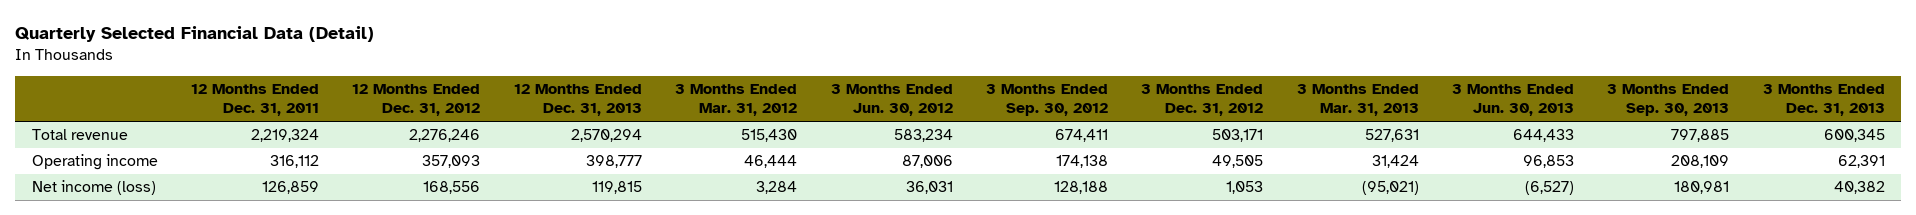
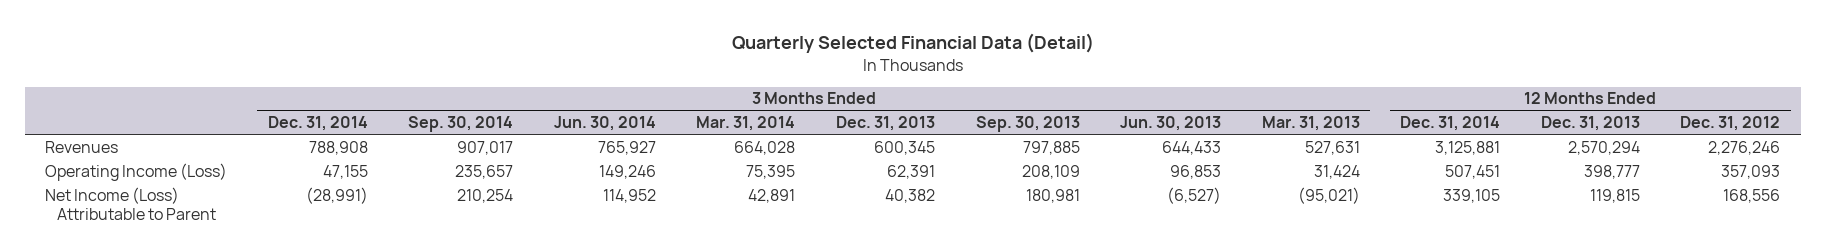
- | 12 Months Ended Dec. 31, 2011 | 12 Months Ended Dec. 31, 2012 | 12 Months Ended Dec. 31, 2013 | 3 Months Ended Mar. 31, 2012 | 3 Months Ended Jun. 30, 2012 | 3 Months Ended Sep. 30, 2012 | 3 Months Ended Dec. 31, 2012 | 3 Months Ended Mar. 31, 2013 | 3 Months Ended Jun. 30, 2013 | 3 Months Ended Sep. 30, 2013 | 3 Months Ended Dec. 31, 2013
+ | 3 Months Ended Dec. 31, 2014 | 3 Months Ended Sep. 30, 2014 | 3 Months Ended Jun. 30, 2014 | 3 Months Ended Mar. 31, 2014 | 3 Months Ended Dec. 31, 2013 | 3 Months Ended Sep. 30, 2013 | 3 Months Ended Jun. 30, 2013 | 3 Months Ended Mar. 31, 2013 | 12 Months Ended Dec. 31, 2014 | 12 Months Ended Dec. 31, 2013 | 12 Months Ended Dec. 31, 2012
- Total revenue | 2,219,324 | 2,276,246 | 2,570,294 | 515,430 | 583,234 | 674,411 | 503,171 | 527,631 | 644,433 | 797,885 | 600,345
- Operating income | 316,112 | 357,093 | 398,777 | 46,444 | 87,006 | 174,138 | 49,505 | 31,424 | 96,853 | 208,109 | 62,391
- Net income (loss) | 126,859 | 168,556 | 119,815 | 3,284 | 36,031 | 128,188 | 1,053 | (95,021) | (6,527) | 180,981 | 40,382
+ Revenues | 788,908 | 907,017 | 765,927 | 664,028 | 600,345 | 797,885 | 644,433 | 527,631 | 3,125,881 | 2,570,294 | 2,276,246
+ Operating Income (Loss) | 47,155 | 235,657 | 149,246 | 75,395 | 62,391 | 208,109 | 96,853 | 31,424 | 507,451 | 398,777 | 357,093
+ Net Income (Loss) Attributable to Parent | (28,991) | 210,254 | 114,952 | 42,891 | 40,382 | 180,981 | (6,527) | (95,021) | 339,105 | 119,815 | 168,556

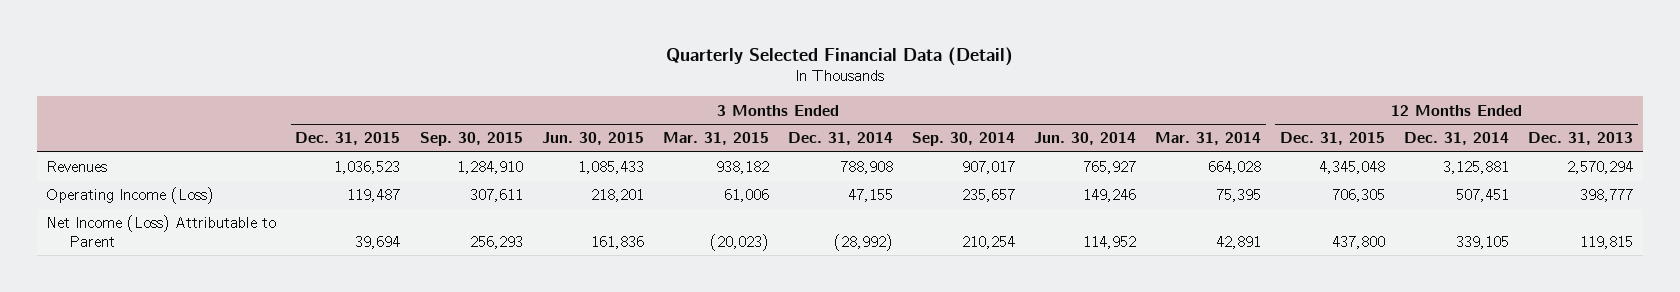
- | 3 Months Ended Dec. 31, 2014 | 3 Months Ended Sep. 30, 2014 | 3 Months Ended Jun. 30, 2014 | 3 Months Ended Mar. 31, 2014 | 3 Months Ended Dec. 31, 2013 | 3 Months Ended Sep. 30, 2013 | 3 Months Ended Jun. 30, 2013 | 3 Months Ended Mar. 31, 2013 | 12 Months Ended Dec. 31, 2014 | 12 Months Ended Dec. 31, 2013 | 12 Months Ended Dec. 31, 2012
+ | 3 Months Ended Dec. 31, 2015 | 3 Months Ended Sep. 30, 2015 | 3 Months Ended Jun. 30, 2015 | 3 Months Ended Mar. 31, 2015 | 3 Months Ended Dec. 31, 2014 | 3 Months Ended Sep. 30, 2014 | 3 Months Ended Jun. 30, 2014 | 3 Months Ended Mar. 31, 2014 | 12 Months Ended Dec. 31, 2015 | 12 Months Ended Dec. 31, 2014 | 12 Months Ended Dec. 31, 2013
- Net Income (Loss) Attributable to Parent | (28,991) | 210,254 | 114,952 | 42,891 | 40,382 | 180,981 | (6,527) | (95,021) | 339,105 | 119,815 | 168,556
+ Net Income (Loss) Attributable to Parent | 39,694 | 256,293 | 161,836 | (20,023) | (28,992) | 210,254 | 114,952 | 42,891 | 437,800 | 339,105 | 119,815

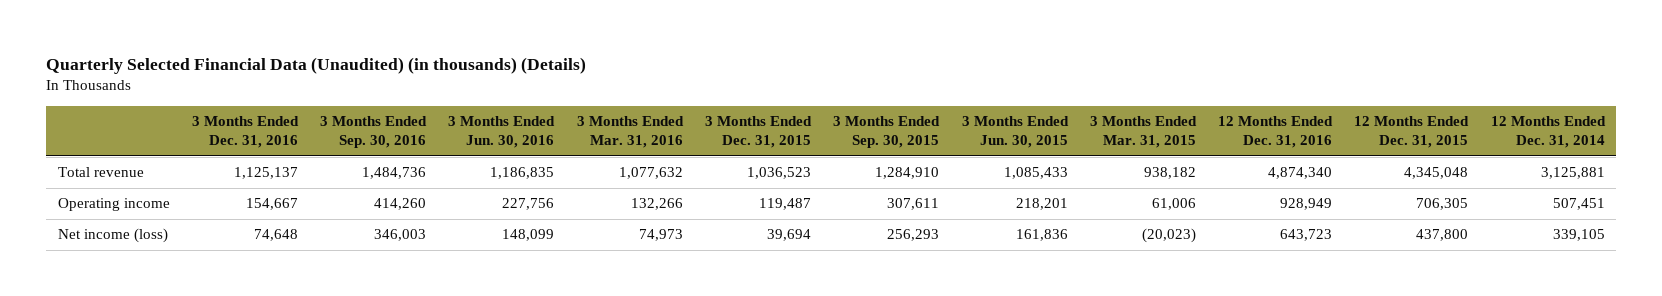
- Quarterly Selected Financial Data (Detail)
+ Quarterly Selected Financial Data (Unaudited) (in thousands) (Details)
- | 3 Months Ended Dec. 31, 2015 | 3 Months Ended Sep. 30, 2015 | 3 Months Ended Jun. 30, 2015 | 3 Months Ended Mar. 31, 2015 | 3 Months Ended Dec. 31, 2014 | 3 Months Ended Sep. 30, 2014 | 3 Months Ended Jun. 30, 2014 | 3 Months Ended Mar. 31, 2014 | 12 Months Ended Dec. 31, 2015 | 12 Months Ended Dec. 31, 2014 | 12 Months Ended Dec. 31, 2013
+ | 3 Months Ended Dec. 31, 2016 | 3 Months Ended Sep. 30, 2016 | 3 Months Ended Jun. 30, 2016 | 3 Months Ended Mar. 31, 2016 | 3 Months Ended Dec. 31, 2015 | 3 Months Ended Sep. 30, 2015 | 3 Months Ended Jun. 30, 2015 | 3 Months Ended Mar. 31, 2015 | 12 Months Ended Dec. 31, 2016 | 12 Months Ended Dec. 31, 2015 | 12 Months Ended Dec. 31, 2014
- Revenues | 1,036,523 | 1,284,910 | 1,085,433 | 938,182 | 788,908 | 907,017 | 765,927 | 664,028 | 4,345,048 | 3,125,881 | 2,570,294
- Operating Income (Loss) | 119,487 | 307,611 | 218,201 | 61,006 | 47,155 | 235,657 | 149,246 | 75,395 | 706,305 | 507,451 | 398,777
- Net Income (Loss) Attributable to Parent | 39,694 | 256,293 | 161,836 | (20,023) | (28,992) | 210,254 | 114,952 | 42,891 | 437,800 | 339,105 | 119,815
+ Total revenue | 1,125,137 | 1,484,736 | 1,186,835 | 1,077,632 | 1,036,523 | 1,284,910 | 1,085,433 | 938,182 | 4,874,340 | 4,345,048 | 3,125,881
+ Operating income | 154,667 | 414,260 | 227,756 | 132,266 | 119,487 | 307,611 | 218,201 | 61,006 | 928,949 | 706,305 | 507,451
+ Net income (loss) | 74,648 | 346,003 | 148,099 | 74,973 | 39,694 | 256,293 | 161,836 | (20,023) | 643,723 | 437,800 | 339,105

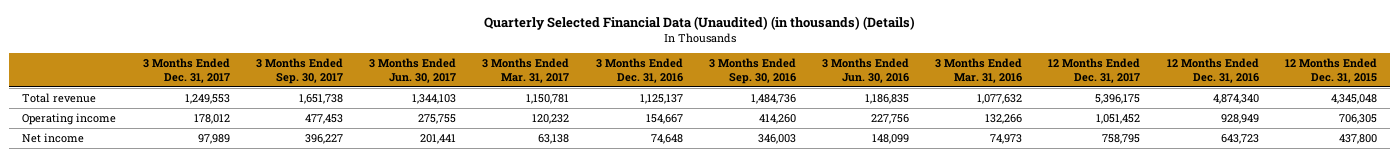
- | 3 Months Ended Dec. 31, 2016 | 3 Months Ended Sep. 30, 2016 | 3 Months Ended Jun. 30, 2016 | 3 Months Ended Mar. 31, 2016 | 3 Months Ended Dec. 31, 2015 | 3 Months Ended Sep. 30, 2015 | 3 Months Ended Jun. 30, 2015 | 3 Months Ended Mar. 31, 2015 | 12 Months Ended Dec. 31, 2016 | 12 Months Ended Dec. 31, 2015 | 12 Months Ended Dec. 31, 2014
+ | 3 Months Ended Dec. 31, 2017 | 3 Months Ended Sep. 30, 2017 | 3 Months Ended Jun. 30, 2017 | 3 Months Ended Mar. 31, 2017 | 3 Months Ended Dec. 31, 2016 | 3 Months Ended Sep. 30, 2016 | 3 Months Ended Jun. 30, 2016 | 3 Months Ended Mar. 31, 2016 | 12 Months Ended Dec. 31, 2017 | 12 Months Ended Dec. 31, 2016 | 12 Months Ended Dec. 31, 2015
- Net income (loss) | 74,648 | 346,003 | 148,099 | 74,973 | 39,694 | 256,293 | 161,836 | (20,023) | 643,723 | 437,800 | 339,105
+ Net income | 97,989 | 396,227 | 201,441 | 63,138 | 74,648 | 346,003 | 148,099 | 74,973 | 758,795 | 643,723 | 437,800

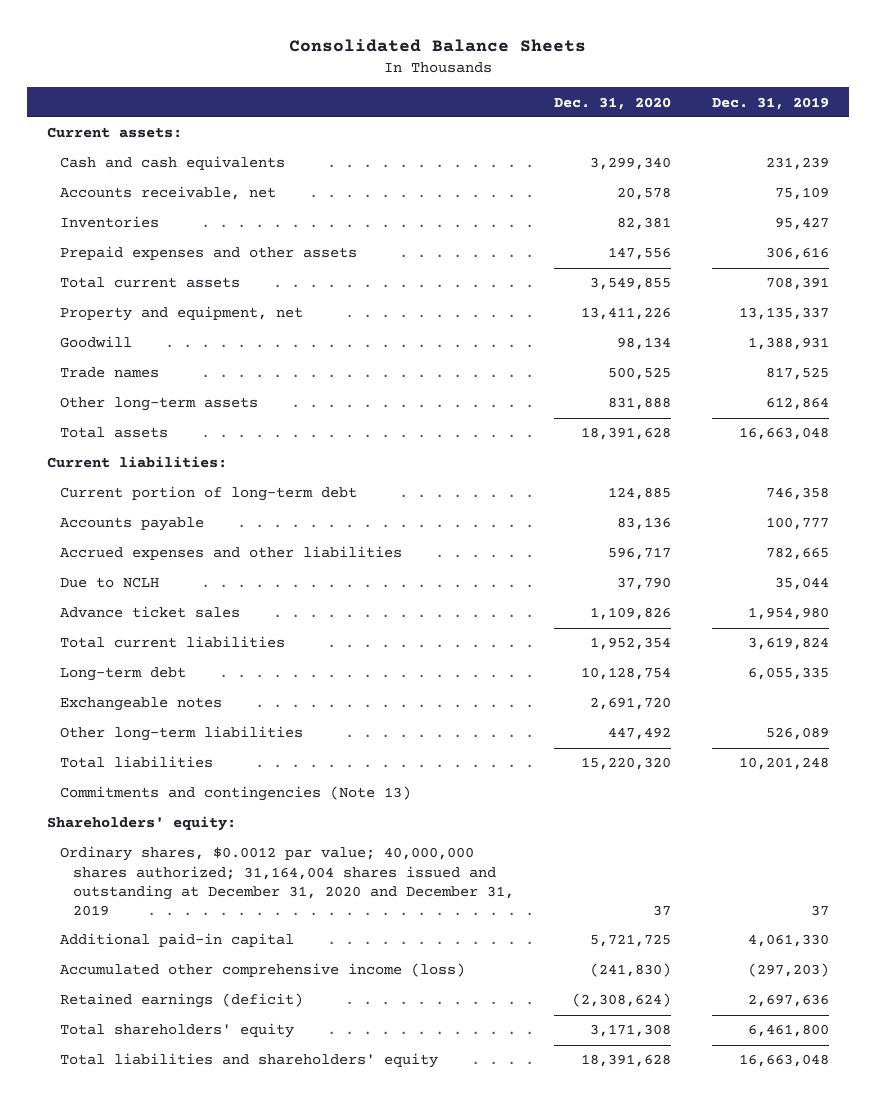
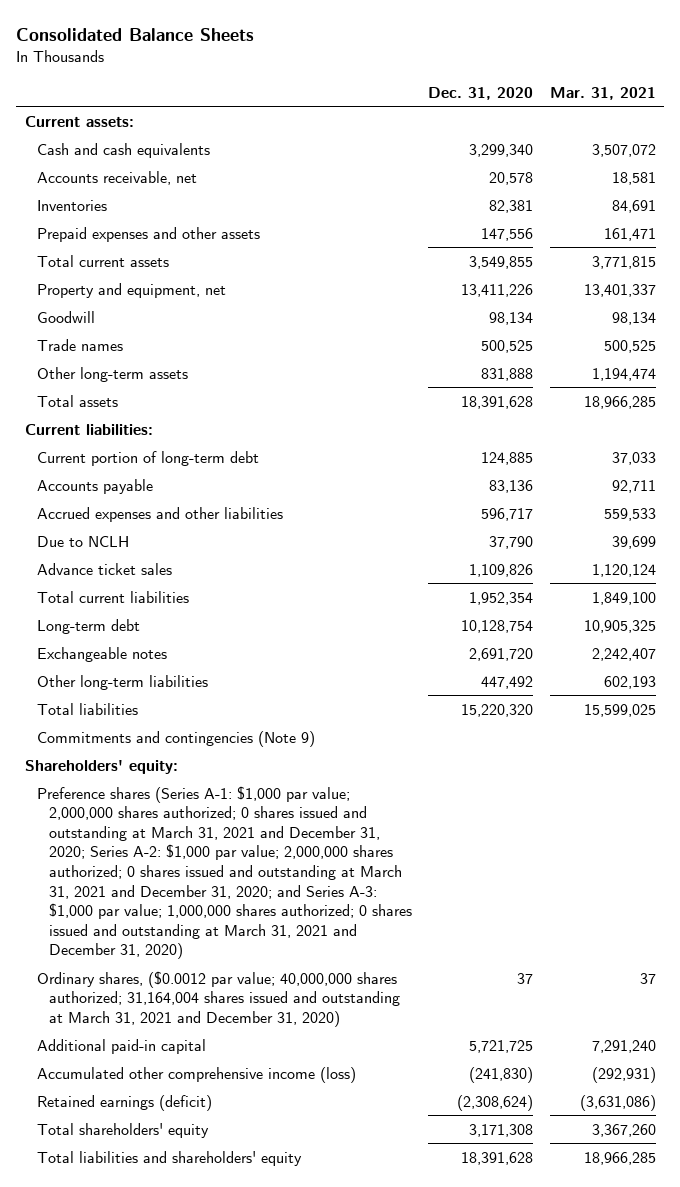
- | Dec. 31, 2020 | Dec. 31, 2019
+ | Dec. 31, 2020 | Mar. 31, 2021
- Commitments and contingencies (Note 13)
+ Commitments and contingencies (Note 9)
- Ordinary shares, $0.0012 par value; 40,000,000 shares authorized; 31,164,004 shares issued and outstanding at December 31, 2020 and December 31, 2019 | 37 | 37
+ Preference shares (Series A-1: $1,000 par value; 2,000,000 shares authorized; 0 shares issued and outstanding at March 31, 2021 and December 31, 2020; Series A-2: $1,000 par value; 2,000,000 shares authorized; 0 shares issued and outstanding at March 31, 2021 and December 31, 2020; and Series A-3: $1,000 par value; 1,000,000 shares authorized; 0 shares issued and outstanding at March 31, 2021 and December 31, 2020)
+ Ordinary shares, ($0.0012 par value; 40,000,000 shares authorized; 31,164,004 shares issued and outstanding at March 31, 2021 and December 31, 2020) | 37 | 37

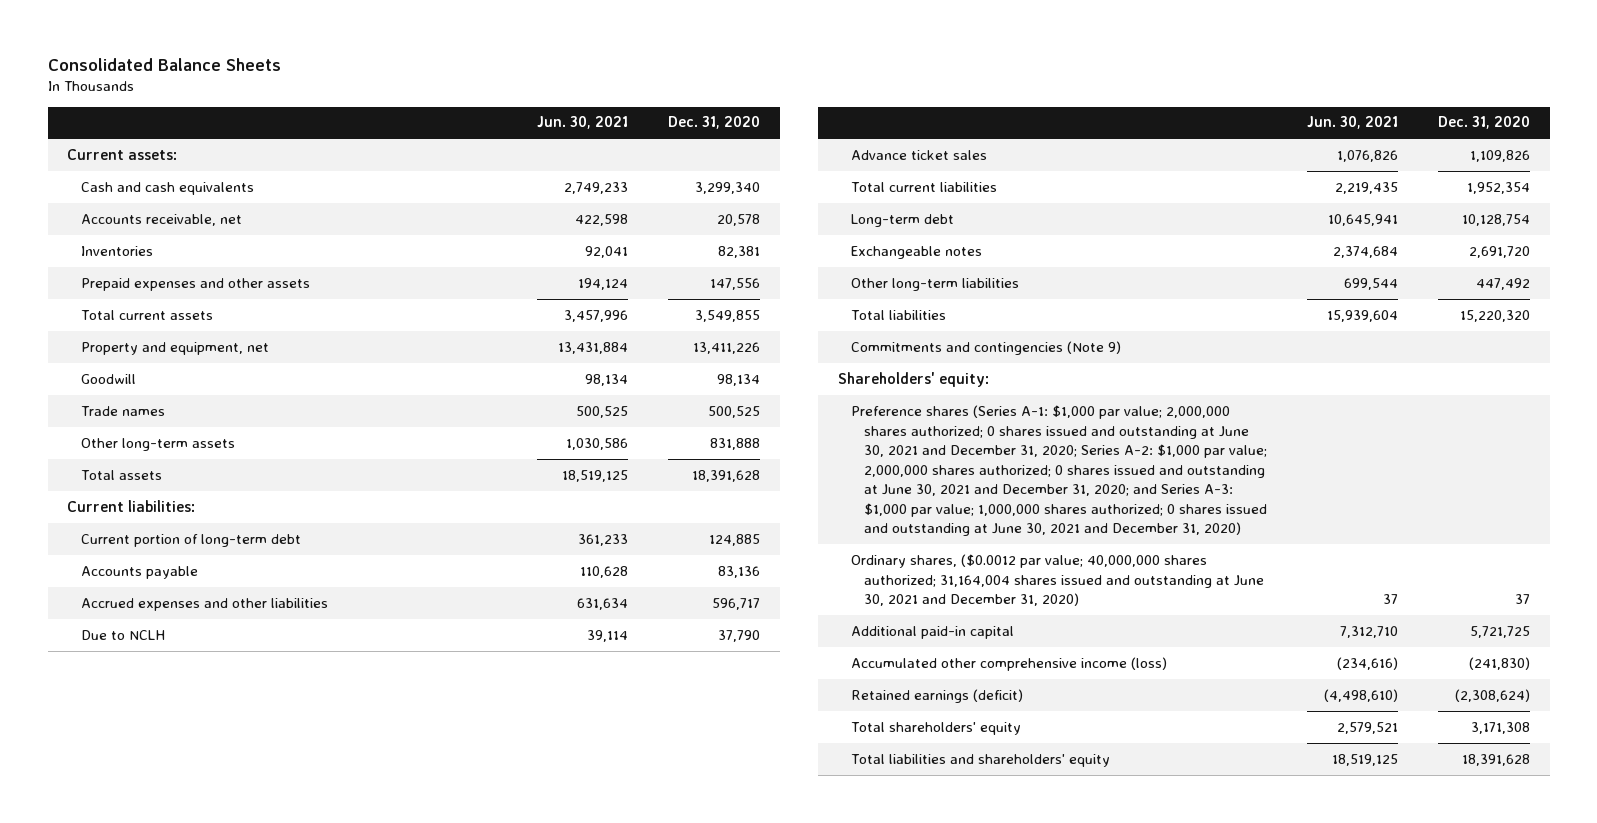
- | Dec. 31, 2020 | Mar. 31, 2021
+ | Jun. 30, 2021 | Dec. 31, 2020
- Preference shares (Series A-1: $1,000 par value; 2,000,000 shares authorized; 0 shares issued and outstanding at March 31, 2021 and December 31, 2020; Series A-2: $1,000 par value; 2,000,000 shares authorized; 0 shares issued and outstanding at March 31, 2021 and December 31, 2020; and Series A-3: $1,000 par value; 1,000,000 shares authorized; 0 shares issued and outstanding at March 31, 2021 and December 31, 2020)
- Ordinary shares, ($0.0012 par value; 40,000,000 shares authorized; 31,164,004 shares issued and outstanding at March 31, 2021 and December 31, 2020) | 37 | 37
+ Preference shares (Series A-1: $1,000 par value; 2,000,000 shares authorized; 0 shares issued and outstanding at June 30, 2021 and December 31, 2020; Series A-2: $1,000 par value; 2,000,000 shares authorized; 0 shares issued and outstanding at June 30, 2021 and December 31, 2020; and Series A-3: $1,000 par value; 1,000,000 shares authorized; 0 shares issued and outstanding at June 30, 2021 and December 31, 2020)
+ Ordinary shares, ($0.0012 par value; 40,000,000 shares authorized; 31,164,004 shares issued and outstanding at June 30, 2021 and December 31, 2020) | 37 | 37

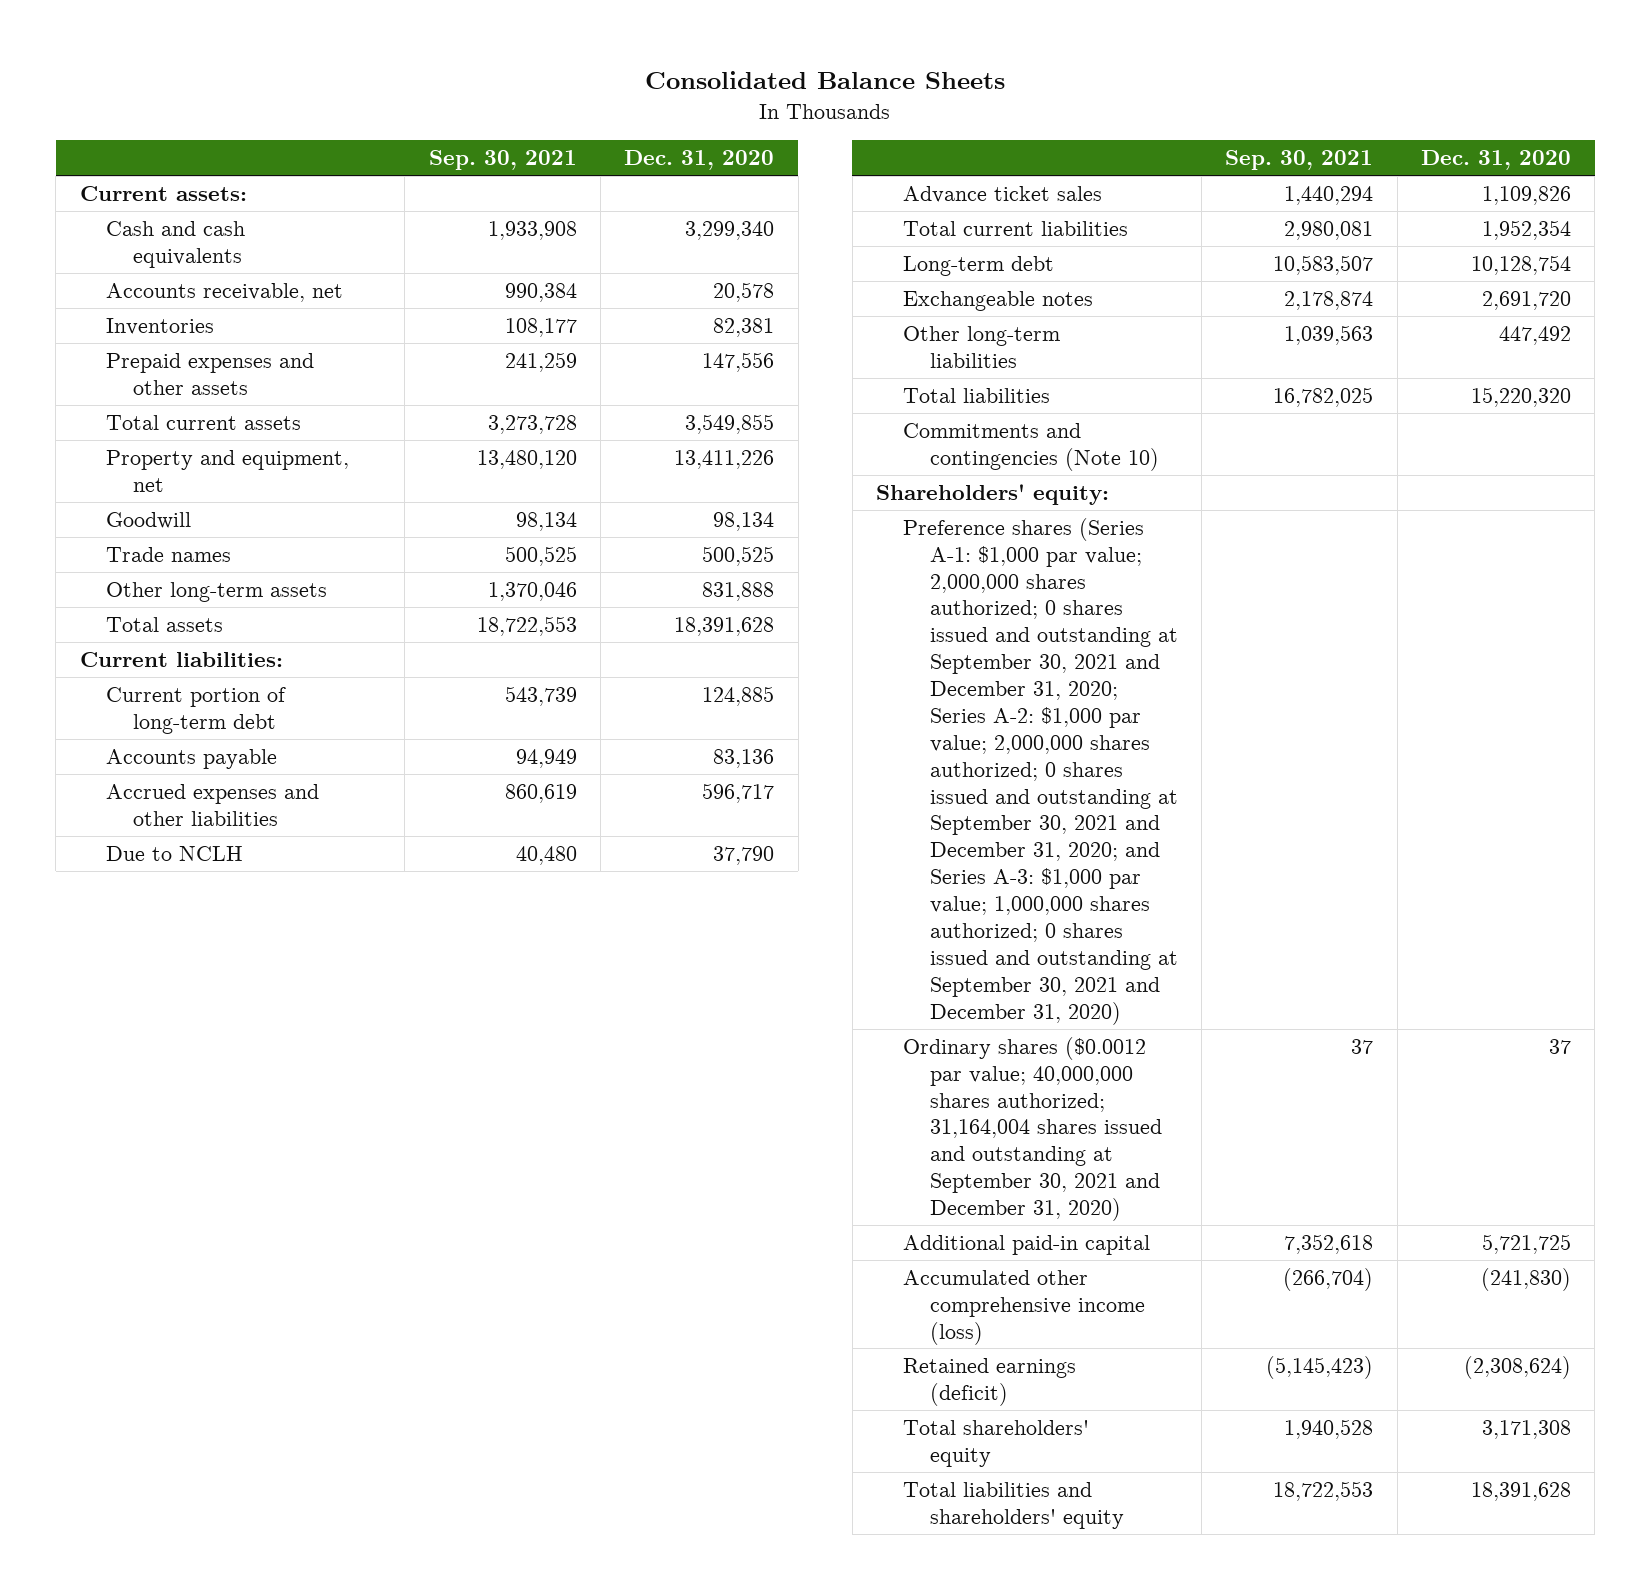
- | Jun. 30, 2021 | Dec. 31, 2020
+ | Sep. 30, 2021 | Dec. 31, 2020
- Commitments and contingencies (Note 9)
+ Commitments and contingencies (Note 10)
- Preference shares (Series A-1: $1,000 par value; 2,000,000 shares authorized; 0 shares issued and outstanding at June 30, 2021 and December 31, 2020; Series A-2: $1,000 par value; 2,000,000 shares authorized; 0 shares issued and outstanding at June 30, 2021 and December 31, 2020; and Series A-3: $1,000 par value; 1,000,000 shares authorized; 0 shares issued and outstanding at June 30, 2021 and December 31, 2020)
- Ordinary shares, ($0.0012 par value; 40,000,000 shares authorized; 31,164,004 shares issued and outstanding at June 30, 2021 and December 31, 2020) | 37 | 37
+ Preference shares (Series A-1: $1,000 par value; 2,000,000 shares authorized; 0 shares issued and outstanding at September 30, 2021 and December 31, 2020; Series A-2: $1,000 par value; 2,000,000 shares authorized; 0 shares issued and outstanding at September 30, 2021 and December 31, 2020; and Series A-3: $1,000 par value; 1,000,000 shares authorized; 0 shares issued and outstanding at September 30, 2021 and December 31, 2020)
+ Ordinary shares ($0.0012 par value; 40,000,000 shares authorized; 31,164,004 shares issued and outstanding at September 30, 2021 and December 31, 2020) | 37 | 37

